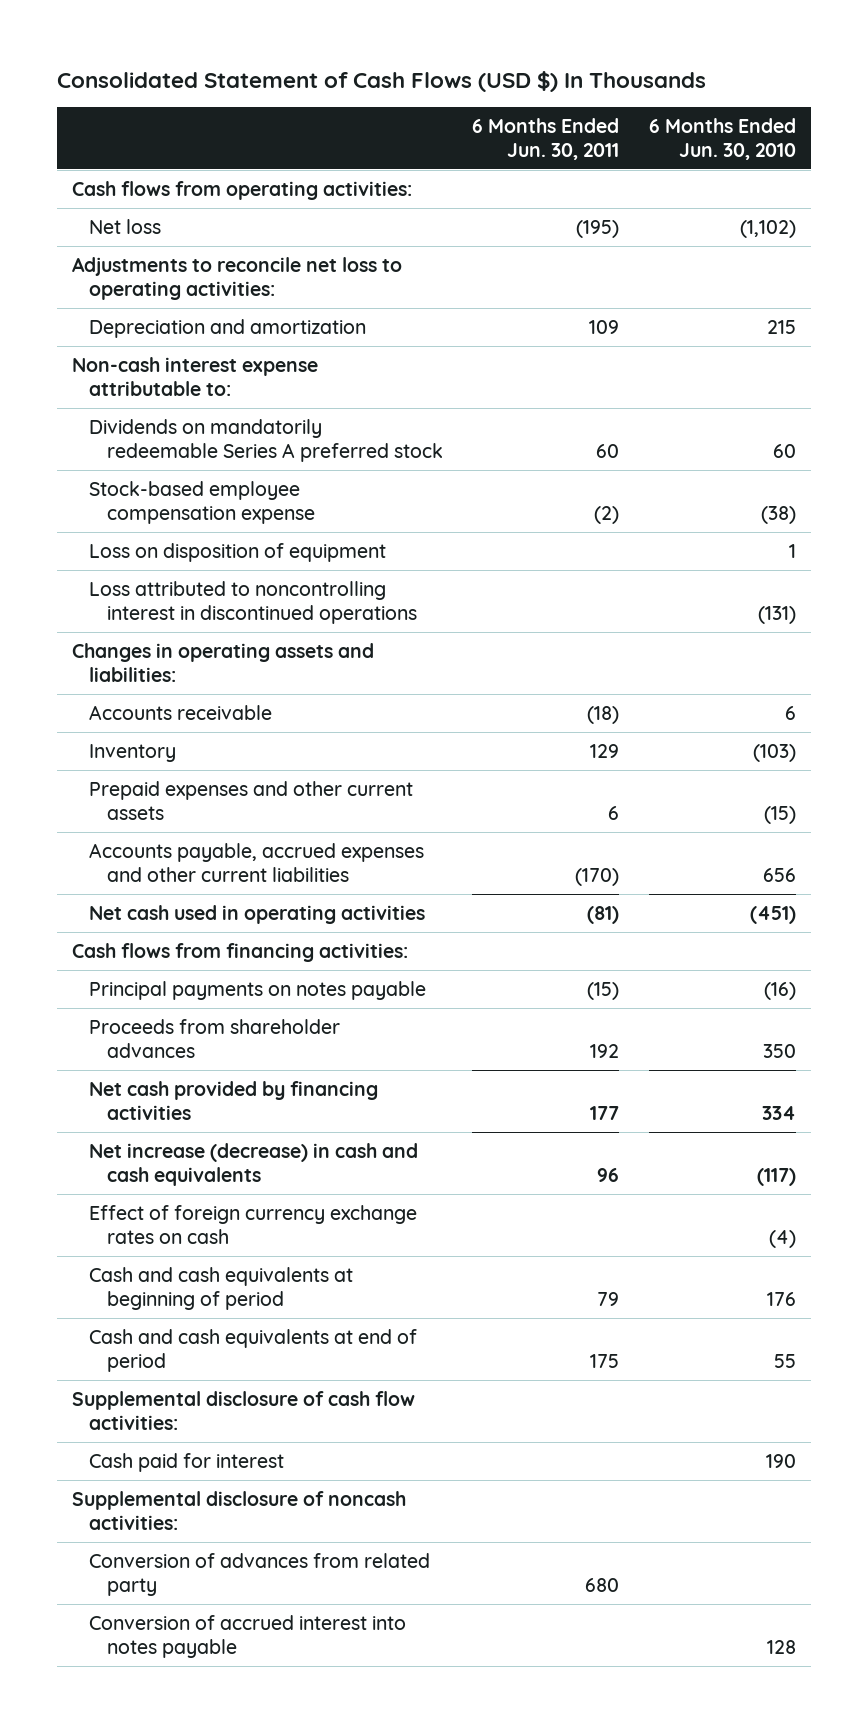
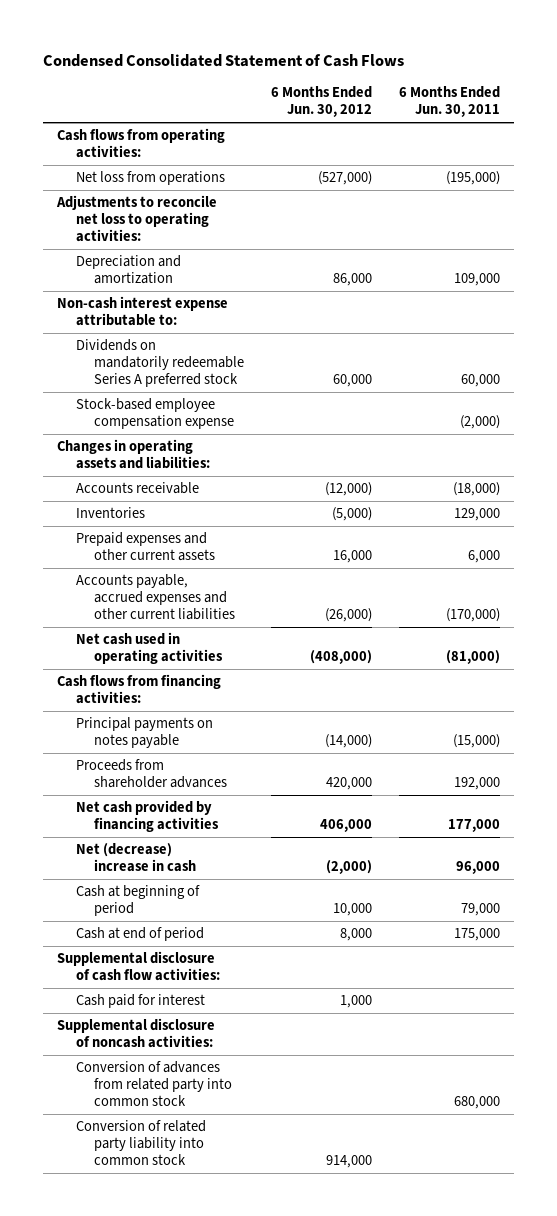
- Consolidated Statement of Cash Flows (USD $) In Thousands
+ Condensed Consolidated Statement of Cash Flows
- | 6 Months Ended Jun. 30, 2011 | 6 Months Ended Jun. 30, 2010
+ | 6 Months Ended Jun. 30, 2012 | 6 Months Ended Jun. 30, 2011
- Net loss | (195) | (1,102)
+ Net loss from operations | (527,000) | (195,000)
- Depreciation and amortization | 109 | 215
+ Depreciation and amortization | 86,000 | 109,000
- Dividends on mandatorily redeemable Series A preferred stock | 60 | 60
- Stock-based employee compensation expense | (2) | (38)
- Loss on disposition of equipment | | 1
- Loss attributed to noncontrolling interest in discontinued operations | | (131)
+ Dividends on mandatorily redeemable Series A preferred stock | 60,000 | 60,000
+ Stock-based employee compensation expense | | (2,000)
- Accounts receivable | (18) | 6
- Inventory | 129 | (103)
- Prepaid expenses and other current assets | 6 | (15)
- Accounts payable, accrued expenses and other current liabilities | (170) | 656
- Net cash used in operating activities | (81) | (451)
+ Accounts receivable | (12,000) | (18,000)
+ Inventories | (5,000) | 129,000
+ Prepaid expenses and other current assets | 16,000 | 6,000
+ Accounts payable, accrued expenses and other current liabilities | (26,000) | (170,000)
+ Net cash used in operating activities | (408,000) | (81,000)
- Principal payments on notes payable | (15) | (16)
- Proceeds from shareholder advances | 192 | 350
- Net cash provided by financing activities | 177 | 334
- Net increase (decrease) in cash and cash equivalents | 96 | (117)
- Effect of foreign currency exchange rates on cash | | (4)
- Cash and cash equivalents at beginning of period | 79 | 176
- Cash and cash equivalents at end of period | 175 | 55
+ Principal payments on notes payable | (14,000) | (15,000)
+ Proceeds from shareholder advances | 420,000 | 192,000
+ Net cash provided by financing activities | 406,000 | 177,000
+ Net (decrease) increase in cash | (2,000) | 96,000
+ Cash at beginning of period | 10,000 | 79,000
+ Cash at end of period | 8,000 | 175,000
- Conversion of advances from related party | 680 |
- Conversion of accrued interest into notes payable | | 128
+ Conversion of advances from related party into common stock | | 680,000
+ Conversion of related party liability into common stock | 914,000 |

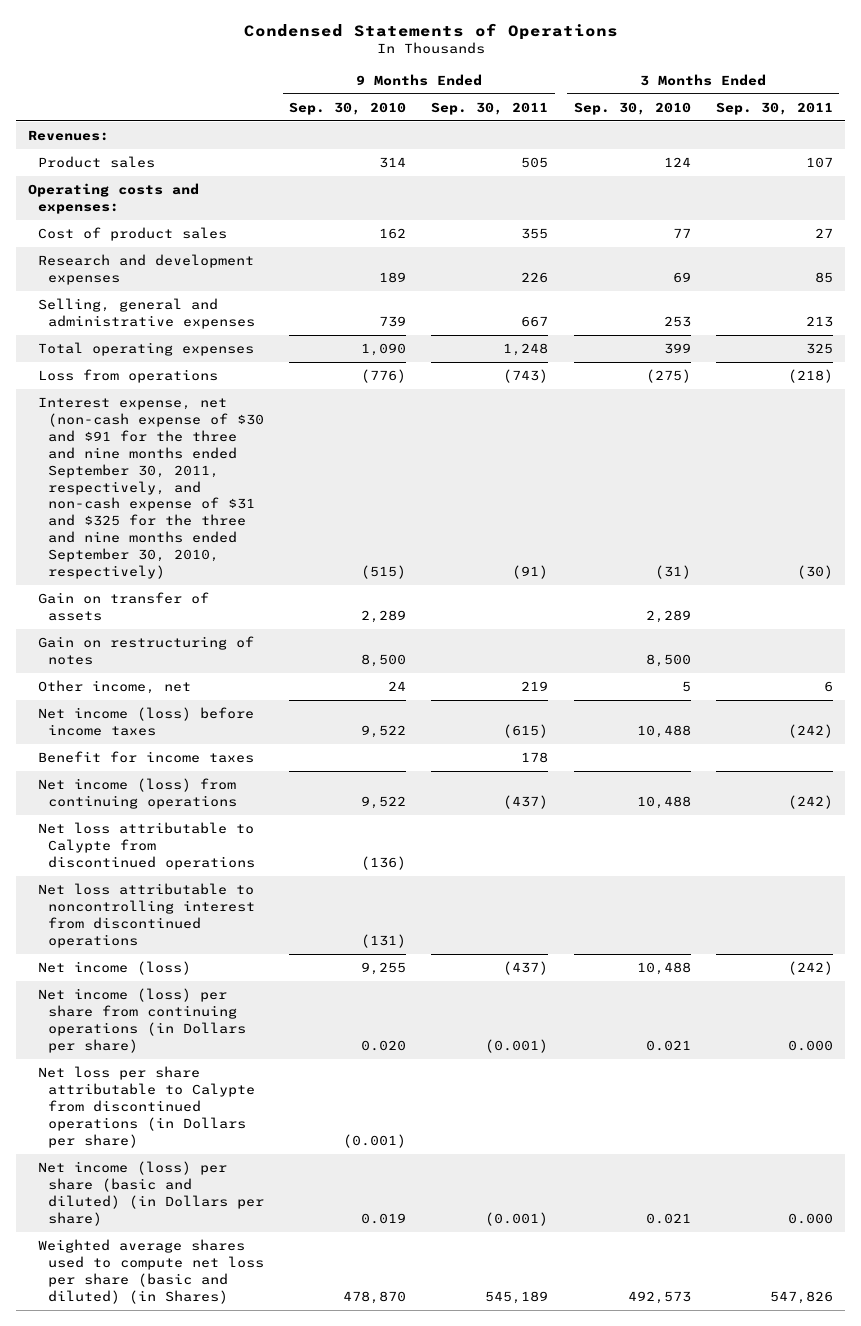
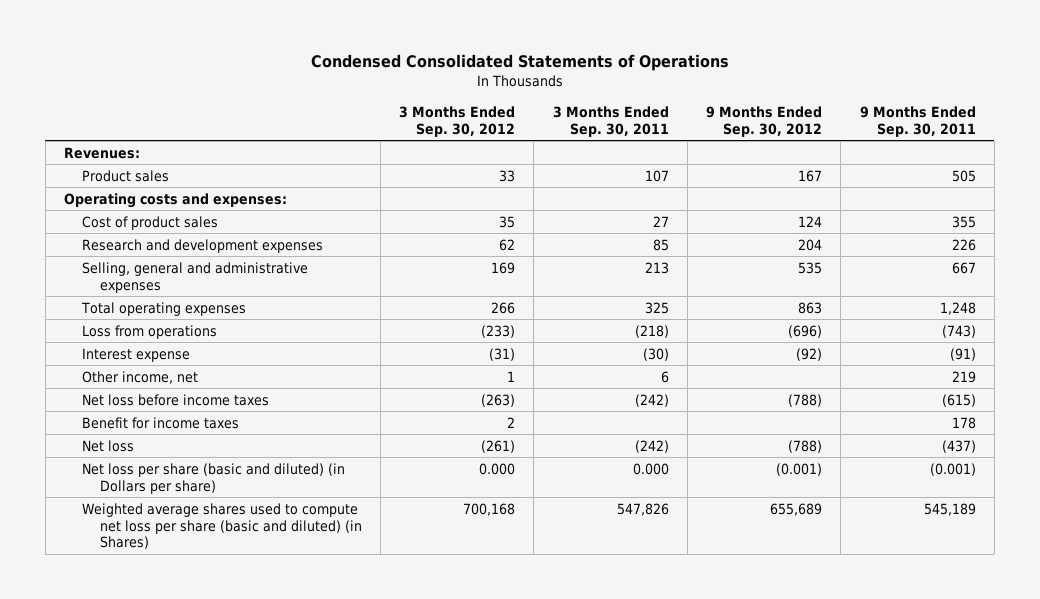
- Condensed Statements of Operations
+ Condensed Consolidated Statements of Operations
- | 9 Months Ended Sep. 30, 2010 | 9 Months Ended Sep. 30, 2011 | 3 Months Ended Sep. 30, 2010 | 3 Months Ended Sep. 30, 2011
+ | 3 Months Ended Sep. 30, 2012 | 3 Months Ended Sep. 30, 2011 | 9 Months Ended Sep. 30, 2012 | 9 Months Ended Sep. 30, 2011
- Interest expense, net (non-cash expense of $30 and $91 for the three and nine months ended September 30, 2011, respectively, and non-cash expense of $31 and $325 for the three and nine months ended September 30, 2010, respectively) | (515) | (91) | (31) | (30)
- Gain on transfer of assets | 2,289 | | 2,289 |
- Gain on restructuring of notes | 8,500 | | 8,500 |
+ Interest expense | (31) | (30) | (92) | (91)
- Net income (loss) before income taxes | 9,522 | (615) | 10,488 | (242)
+ Net loss before income taxes | (263) | (242) | (788) | (615)
- Net income (loss) from continuing operations | 9,522 | (437) | 10,488 | (242)
- Net loss attributable to Calypte from discontinued operations | (136) | | |
- Net loss attributable to noncontrolling interest from discontinued operations | (131) | | |
- Net income (loss) | 9,255 | (437) | 10,488 | (242)
- Net income (loss) per share from continuing operations (in Dollars per share) | 0.020 | (0.001) | 0.021 | 0.000
- Net loss per share attributable to Calypte from discontinued operations (in Dollars per share) | (0.001) | | |
- Net income (loss) per share (basic and diluted) (in Dollars per share) | 0.019 | (0.001) | 0.021 | 0.000
+ Net loss | (261) | (242) | (788) | (437)
+ Net loss per share (basic and diluted) (in Dollars per share) | 0.000 | 0.000 | (0.001) | (0.001)

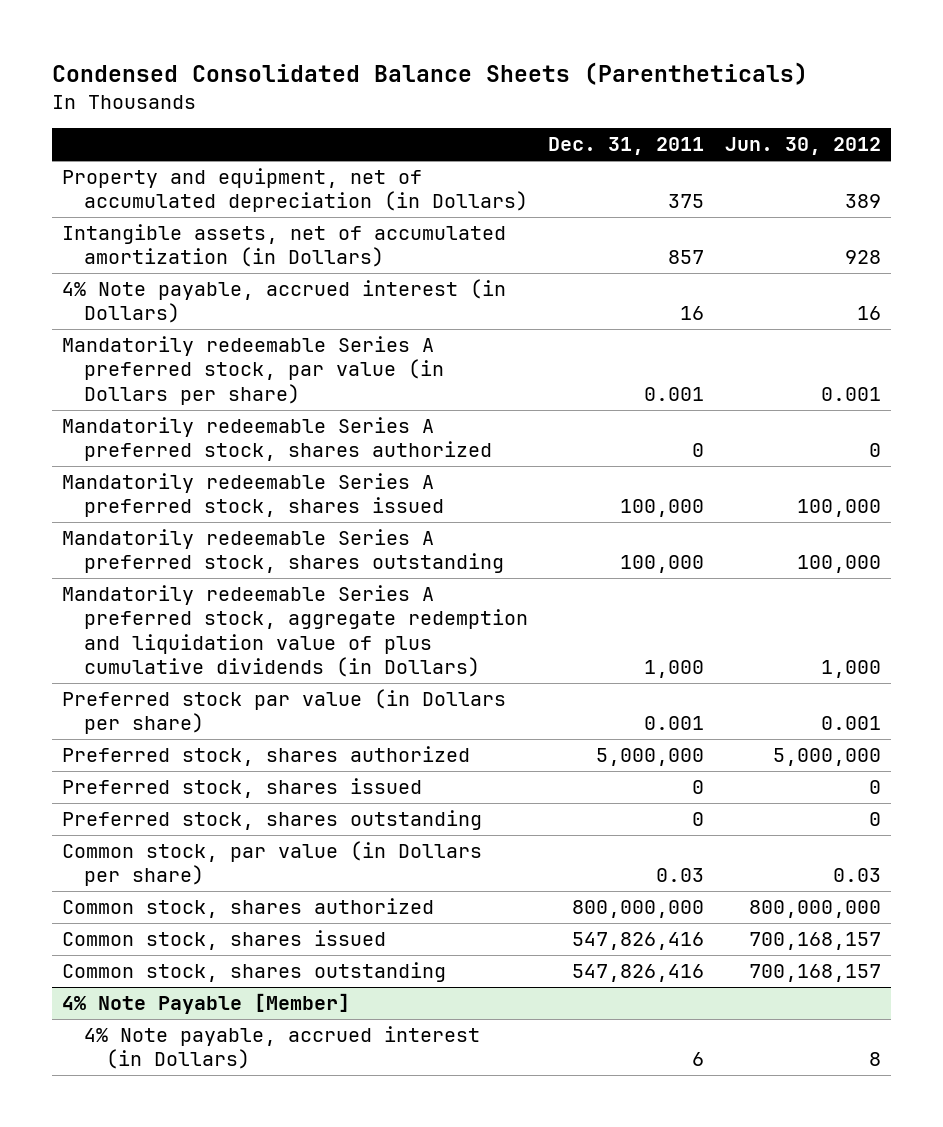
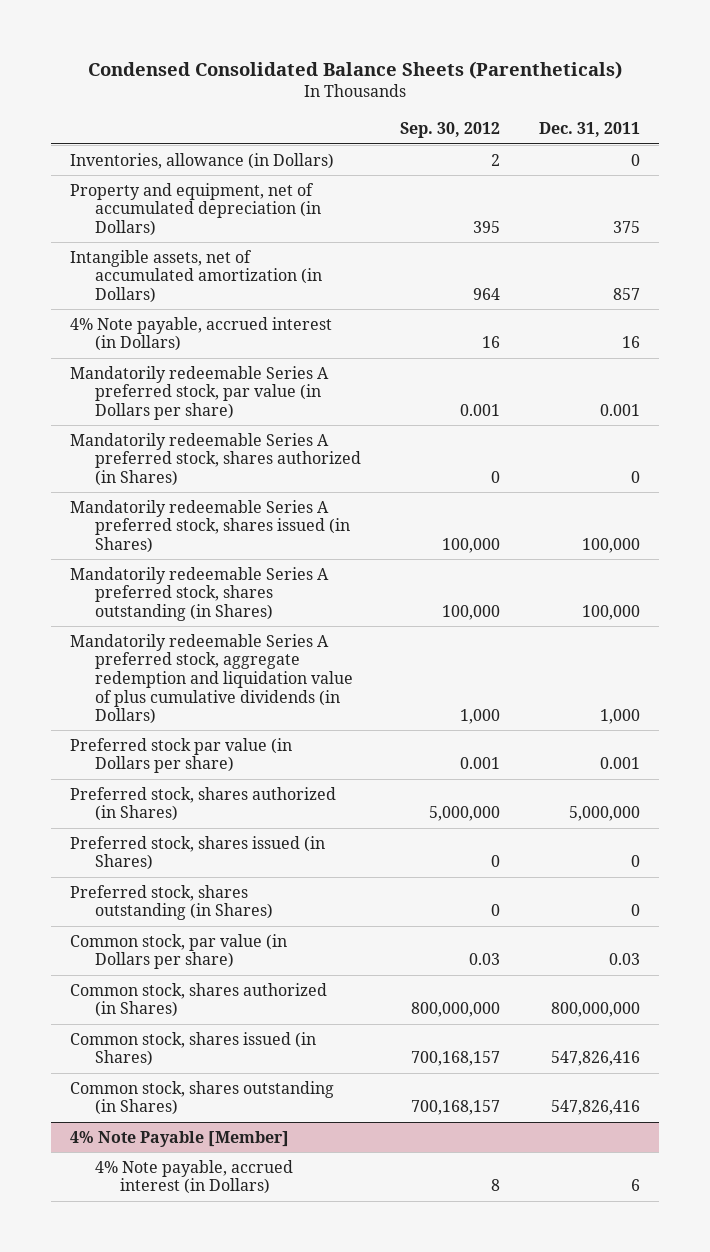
- | Dec. 31, 2011 | Jun. 30, 2012
+ | Sep. 30, 2012 | Dec. 31, 2011
+ Inventories, allowance (in Dollars) | 2 | 0
- Mandatorily redeemable Series A preferred stock, shares authorized | 0 | 0
- Mandatorily redeemable Series A preferred stock, shares issued | 100,000 | 100,000
- Mandatorily redeemable Series A preferred stock, shares outstanding | 100,000 | 100,000
+ Mandatorily redeemable Series A preferred stock, shares authorized (in Shares) | 0 | 0
+ Mandatorily redeemable Series A preferred stock, shares issued (in Shares) | 100,000 | 100,000
+ Mandatorily redeemable Series A preferred stock, shares outstanding (in Shares) | 100,000 | 100,000
- Preferred stock, shares authorized | 5,000,000 | 5,000,000
- Preferred stock, shares issued | 0 | 0
- Preferred stock, shares outstanding | 0 | 0
+ Preferred stock, shares authorized (in Shares) | 5,000,000 | 5,000,000
+ Preferred stock, shares issued (in Shares) | 0 | 0
+ Preferred stock, shares outstanding (in Shares) | 0 | 0
- Common stock, shares authorized | 800,000,000 | 800,000,000
- Common stock, shares issued | 547,826,416 | 700,168,157
- Common stock, shares outstanding | 547,826,416 | 700,168,157
+ Common stock, shares authorized (in Shares) | 800,000,000 | 800,000,000
+ Common stock, shares issued (in Shares) | 700,168,157 | 547,826,416
+ Common stock, shares outstanding (in Shares) | 700,168,157 | 547,826,416

